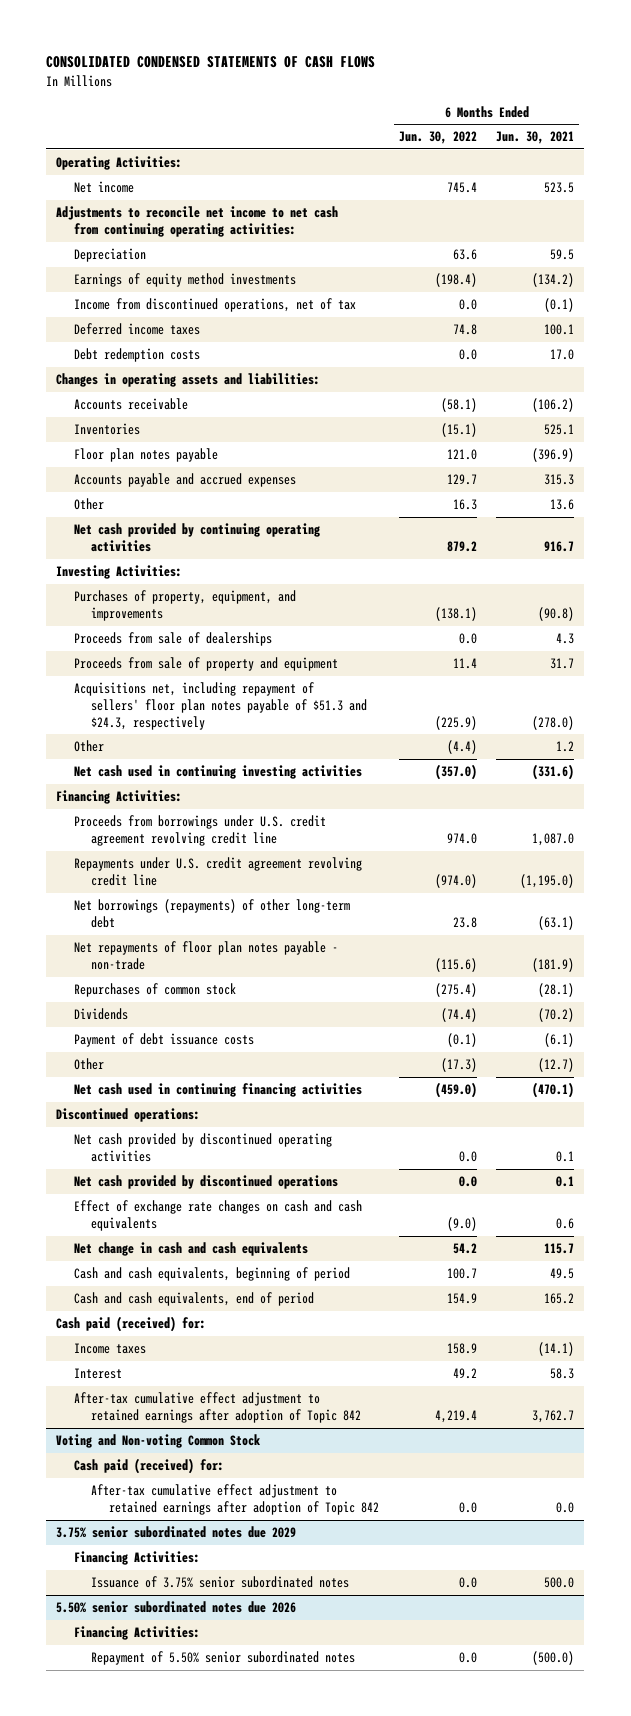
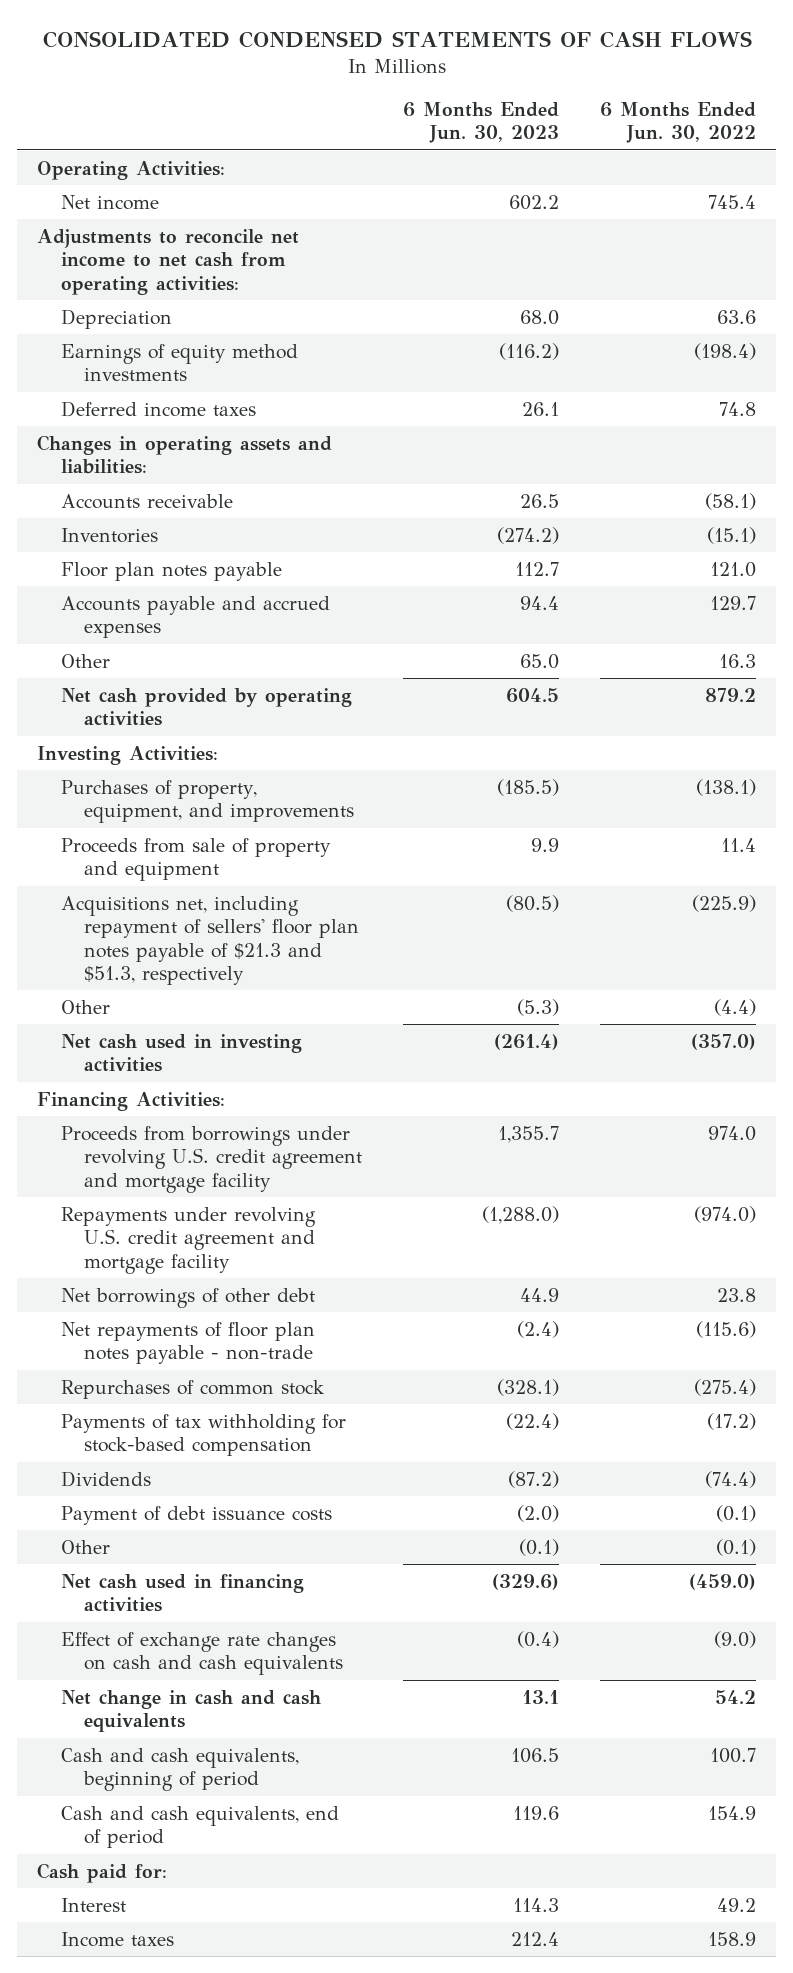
- | 6 Months Ended Jun. 30, 2022 | 6 Months Ended Jun. 30, 2021
+ | 6 Months Ended Jun. 30, 2023 | 6 Months Ended Jun. 30, 2022
- Adjustments to reconcile net income to net cash from continuing operating activities:
+ Adjustments to reconcile net income to net cash from operating activities:
- Income from discontinued operations, net of tax | 0.0 | (0.1)
- Debt redemption costs | 0.0 | 17.0
- Net cash provided by continuing operating activities | 879.2 | 916.7
+ Net cash provided by operating activities | 604.5 | 879.2
- Proceeds from sale of dealerships | 0.0 | 4.3
- Acquisitions net, including repayment of sellers' floor plan notes payable of $51.3 and $24.3, respectively | (225.9) | (278.0)
+ Acquisitions net, including repayment of sellers' floor plan notes payable of $21.3 and $51.3, respectively | (80.5) | (225.9)
- Net cash used in continuing investing activities | (357.0) | (331.6)
+ Net cash used in investing activities | (261.4) | (357.0)
- Proceeds from borrowings under U.S. credit agreement revolving credit line | 974.0 | 1,087.0
- Repayments under U.S. credit agreement revolving credit line | (974.0) | (1,195.0)
- Net borrowings (repayments) of other long-term debt | 23.8 | (63.1)
+ Proceeds from borrowings under revolving U.S. credit agreement and mortgage facility | 1,355.7 | 974.0
+ Repayments under revolving U.S. credit agreement and mortgage facility | (1,288.0) | (974.0)
+ Net borrowings of other debt | 44.9 | 23.8
+ Payments of tax withholding for stock-based compensation | (22.4) | (17.2)
- Other | (17.3) | (12.7)
- Net cash used in continuing financing activities | (459.0) | (470.1)
- Discontinued operations:
- Net cash provided by discontinued operating activities | 0.0 | 0.1
- Net cash provided by discontinued operations | 0.0 | 0.1
+ Other | (0.1) | (0.1)
+ Net cash used in financing activities | (329.6) | (459.0)
- Cash paid (received) for:
+ Cash paid for:
- After-tax cumulative effect adjustment to retained earnings after adoption of Topic 842 | 4,219.4 | 3,762.7
- Voting and Non-voting Common Stock
- Cash paid (received) for:
- After-tax cumulative effect adjustment to retained earnings after adoption of Topic 842 | 0.0 | 0.0
- 3.75% senior subordinated notes due 2029
- Financing Activities:
- Issuance of 3.75% senior subordinated notes | 0.0 | 500.0
- 5.50% senior subordinated notes due 2026
- Financing Activities:
- Repayment of 5.50% senior subordinated notes | 0.0 | (500.0)
moved down: Income taxes | 212.4 | 158.9

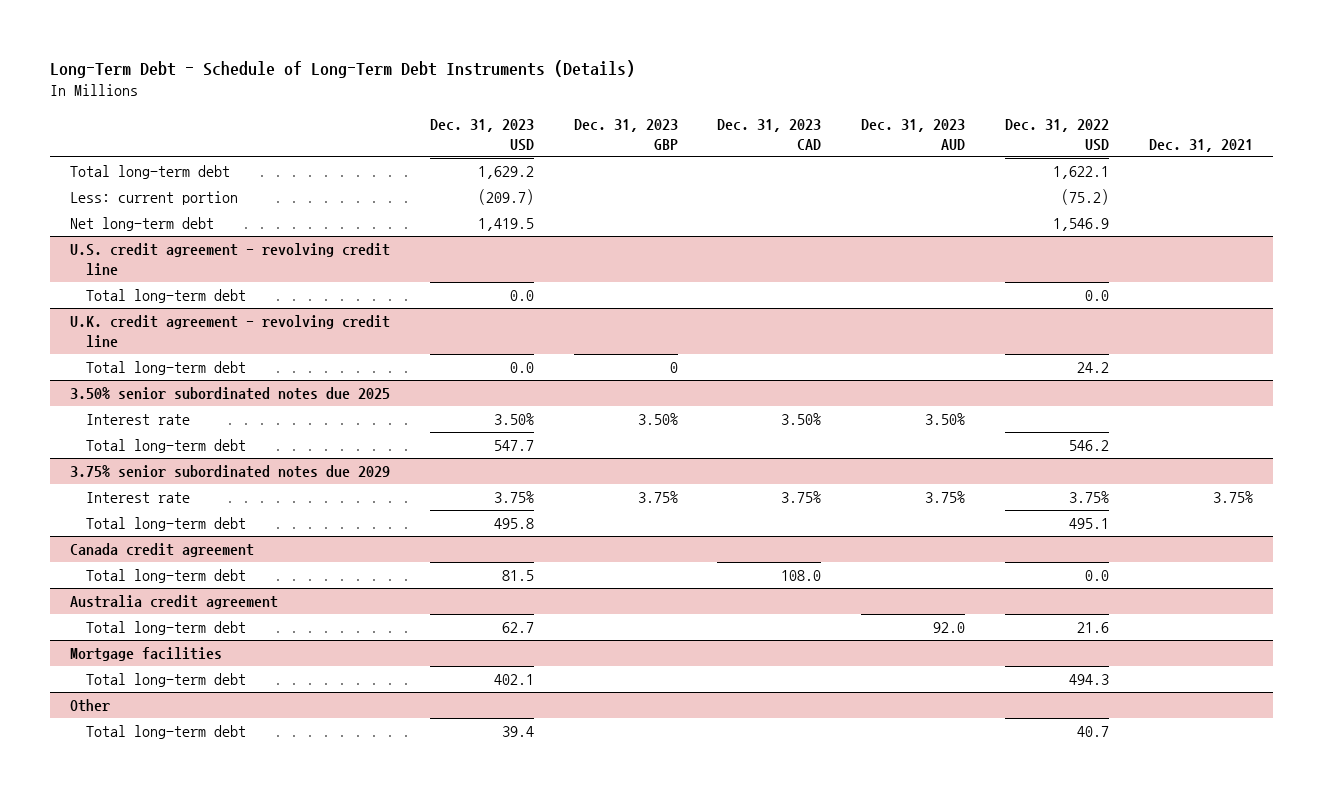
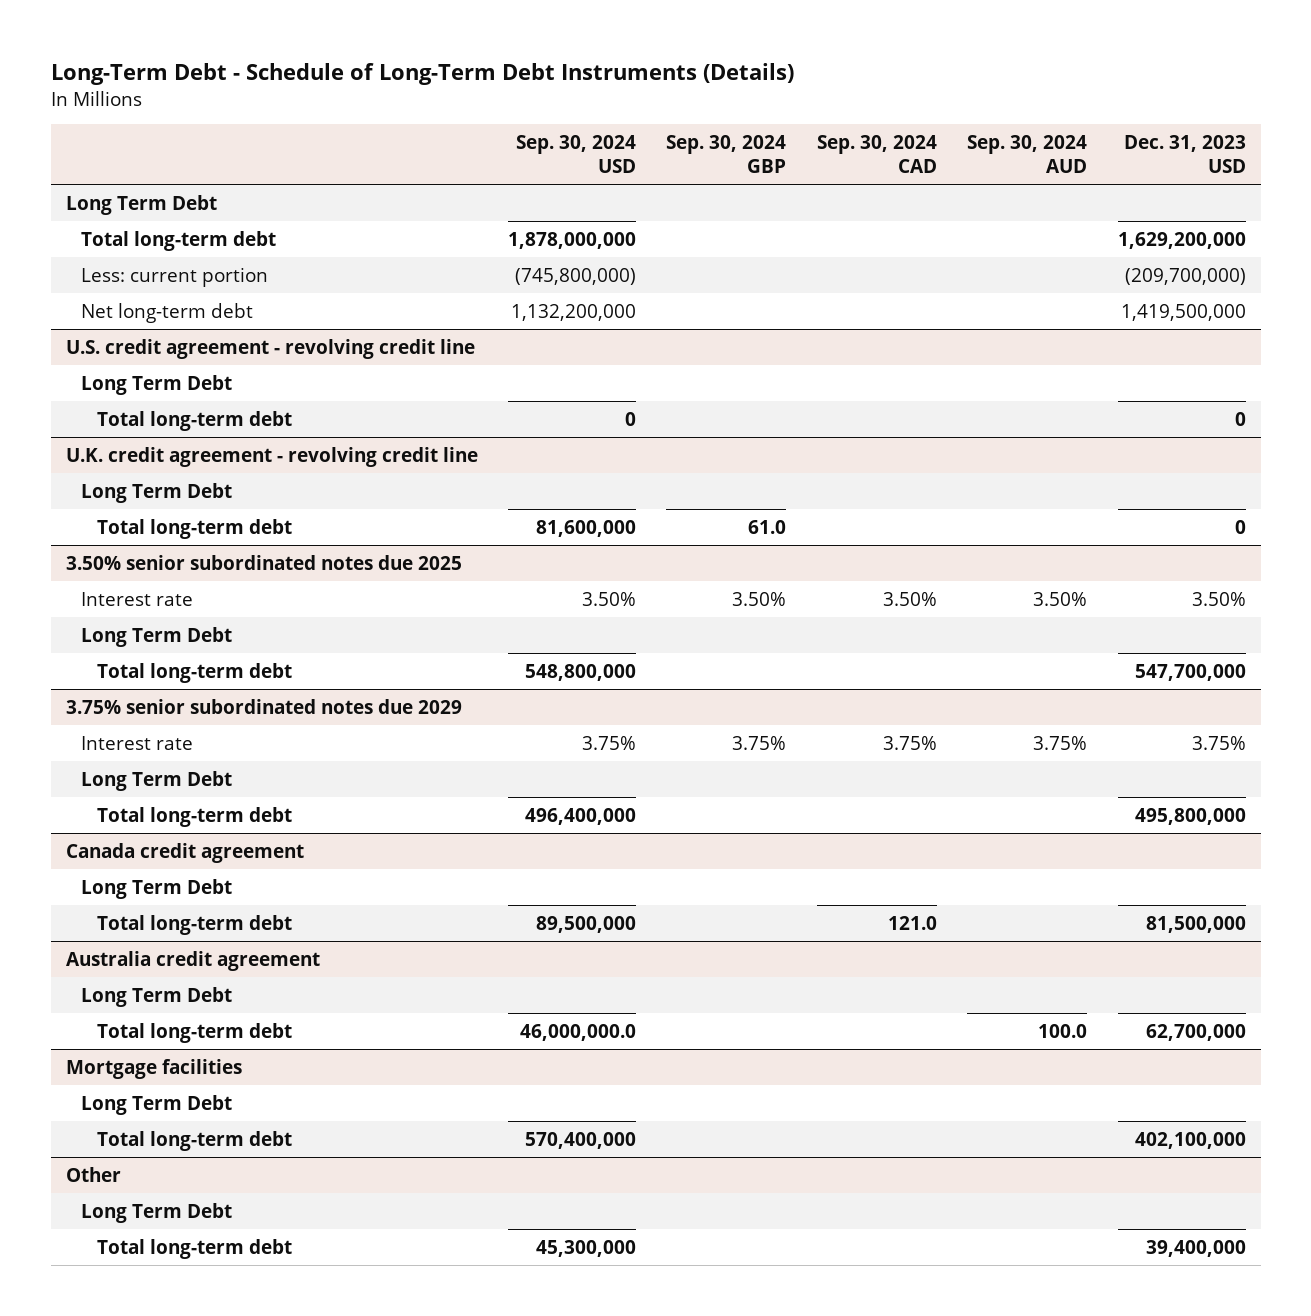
- | Dec. 31, 2023 USD | Dec. 31, 2023 GBP | Dec. 31, 2023 CAD | Dec. 31, 2023 AUD | Dec. 31, 2022 USD | Dec. 31, 2021
+ | Sep. 30, 2024 USD | Sep. 30, 2024 GBP | Sep. 30, 2024 CAD | Sep. 30, 2024 AUD | Dec. 31, 2023 USD
- Total long-term debt | 1,629.2 | | | | 1,622.1 |
- Less: current portion | (209.7) | | | | (75.2) |
- Net long-term debt | 1,419.5 | | | | 1,546.9 |
+ Long Term Debt
+ Total long-term debt | 1,878,000,000 | | | | 1,629,200,000
+ Less: current portion | (745,800,000) | | | | (209,700,000)
+ Net long-term debt | 1,132,200,000 | | | | 1,419,500,000
@ U.S. credit agreement - revolving credit line
- Total long-term debt | 0.0 | | | | 0.0 |
+ Long Term Debt
+ Total long-term debt | 0 | | | | 0
@ U.K. credit agreement - revolving credit line
- Total long-term debt | 0.0 | 0 | | | 24.2 |
+ Long Term Debt
+ Total long-term debt | 81,600,000 | 61.0 | | | 0
@ 3.50% senior subordinated notes due 2025
- Total long-term debt | 547.7 | | | | 546.2 |
+ Long Term Debt
+ Total long-term debt | 548,800,000 | | | | 547,700,000
@ 3.75% senior subordinated notes due 2029
- Total long-term debt | 495.8 | | | | 495.1 |
+ Long Term Debt
+ Total long-term debt | 496,400,000 | | | | 495,800,000
@ Canada credit agreement
- Total long-term debt | 81.5 | | 108.0 | | 0.0 |
+ Long Term Debt
+ Total long-term debt | 89,500,000 | | 121.0 | | 81,500,000
@ Australia credit agreement
- Total long-term debt | 62.7 | | | 92.0 | 21.6 |
+ Long Term Debt
+ Total long-term debt | 46,000,000.0 | | | 100.0 | 62,700,000
@ Mortgage facilities
- Total long-term debt | 402.1 | | | | 494.3 |
+ Long Term Debt
+ Total long-term debt | 570,400,000 | | | | 402,100,000
@ Other
- Total long-term debt | 39.4 | | | | 40.7 |
+ Long Term Debt
+ Total long-term debt | 45,300,000 | | | | 39,400,000

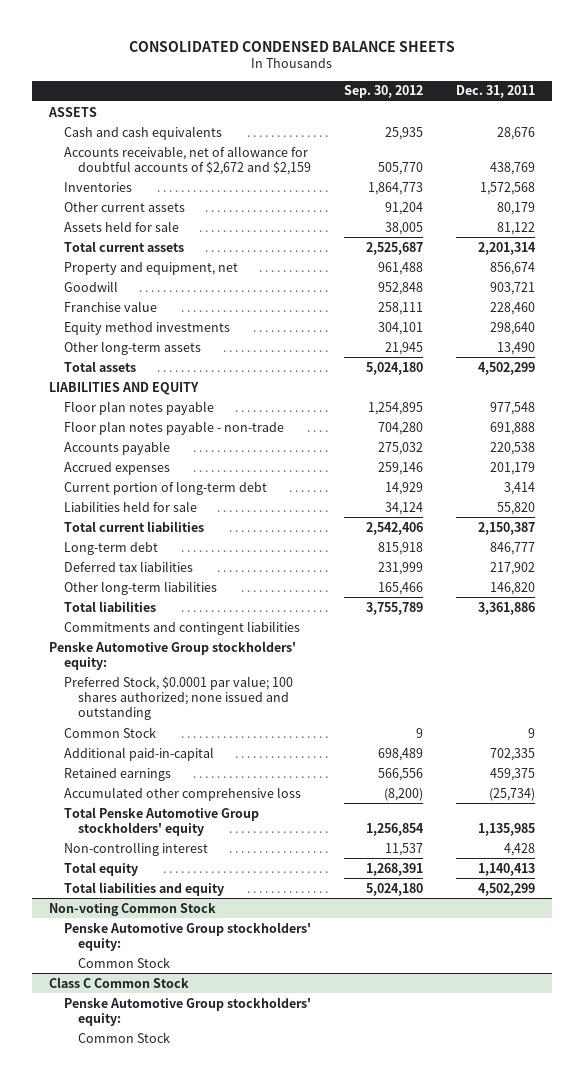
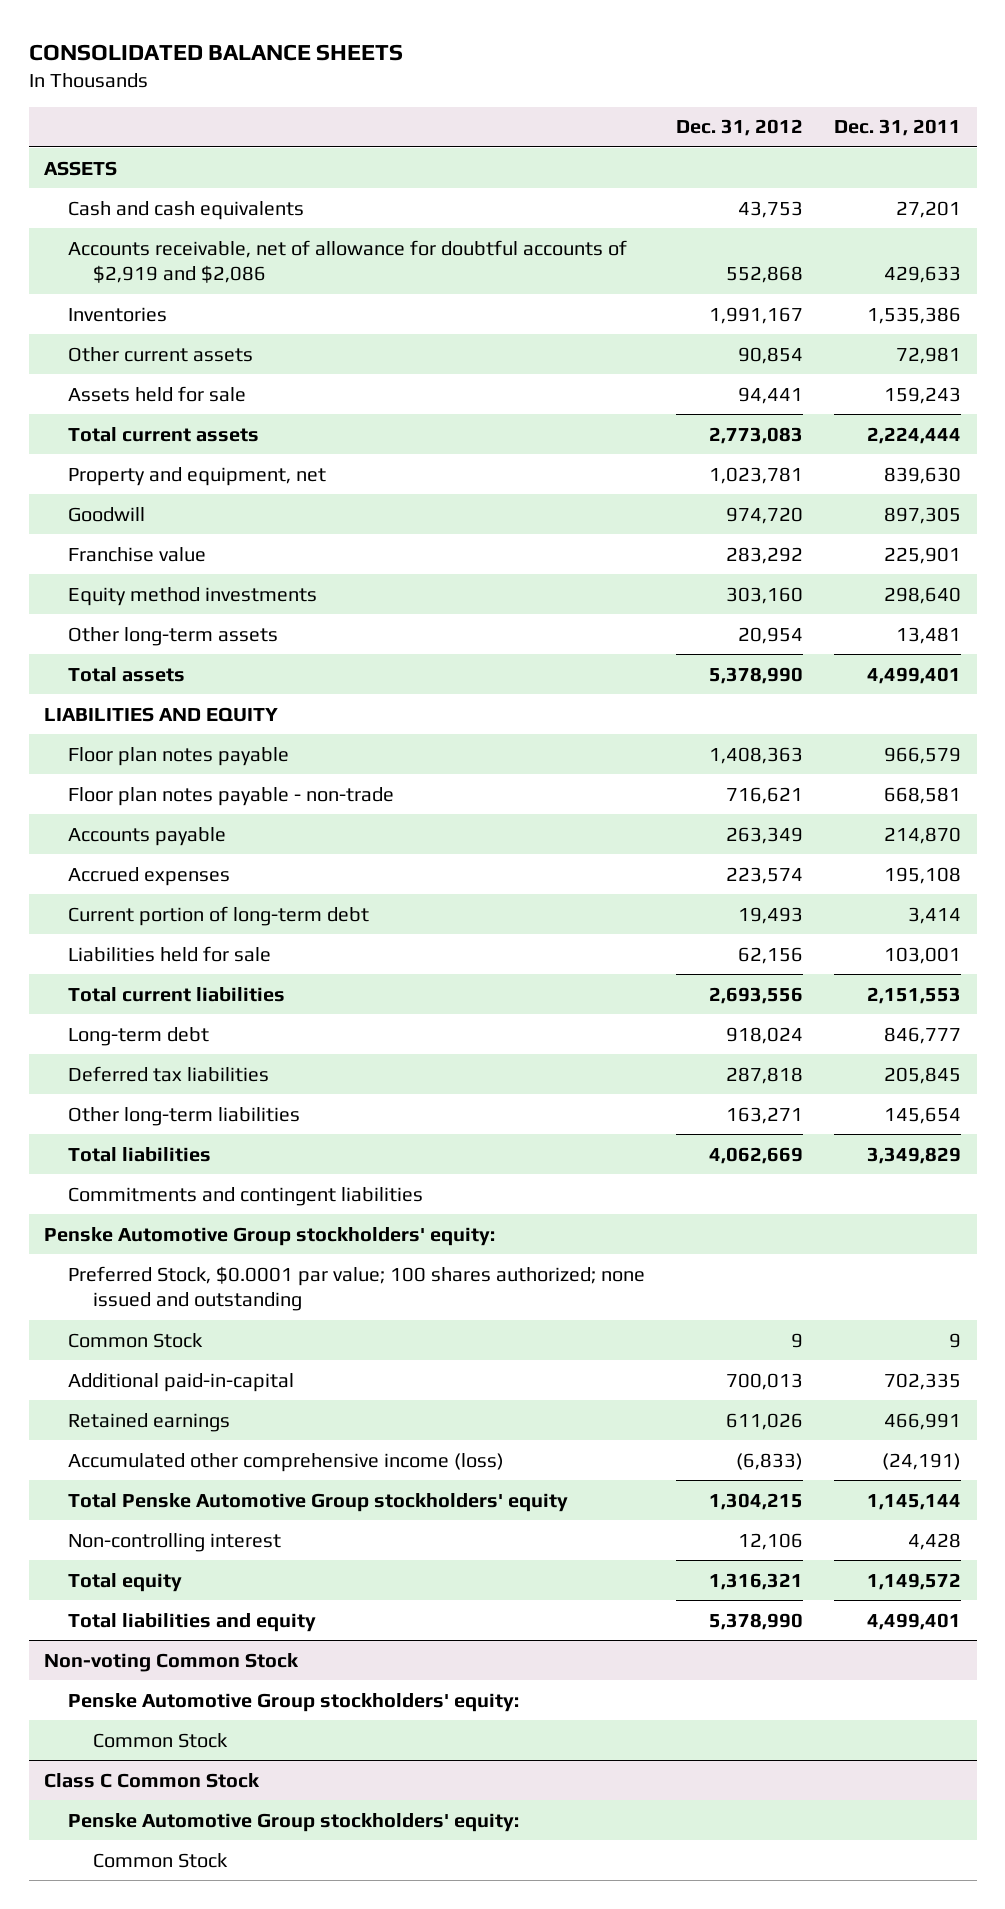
- CONSOLIDATED CONDENSED BALANCE SHEETS
+ CONSOLIDATED BALANCE SHEETS
- | Sep. 30, 2012 | Dec. 31, 2011
+ | Dec. 31, 2012 | Dec. 31, 2011
- Cash and cash equivalents | 25,935 | 28,676
- Accounts receivable, net of allowance for doubtful accounts of $2,672 and $2,159 | 505,770 | 438,769
- Inventories | 1,864,773 | 1,572,568
- Other current assets | 91,204 | 80,179
- Assets held for sale | 38,005 | 81,122
- Total current assets | 2,525,687 | 2,201,314
- Property and equipment, net | 961,488 | 856,674
- Goodwill | 952,848 | 903,721
- Franchise value | 258,111 | 228,460
+ Cash and cash equivalents | 43,753 | 27,201
+ Accounts receivable, net of allowance for doubtful accounts of $2,919 and $2,086 | 552,868 | 429,633
+ Inventories | 1,991,167 | 1,535,386
+ Other current assets | 90,854 | 72,981
+ Assets held for sale | 94,441 | 159,243
+ Total current assets | 2,773,083 | 2,224,444
+ Property and equipment, net | 1,023,781 | 839,630
+ Goodwill | 974,720 | 897,305
+ Franchise value | 283,292 | 225,901
- Other long-term assets | 21,945 | 13,490
- Total assets | 5,024,180 | 4,502,299
+ Other long-term assets | 20,954 | 13,481
+ Total assets | 5,378,990 | 4,499,401
- Floor plan notes payable | 1,254,895 | 977,548
- Floor plan notes payable - non-trade | 704,280 | 691,888
- Accounts payable | 275,032 | 220,538
- Accrued expenses | 259,146 | 201,179
+ Floor plan notes payable | 1,408,363 | 966,579
+ Floor plan notes payable - non-trade | 716,621 | 668,581
+ Accounts payable | 263,349 | 214,870
+ Accrued expenses | 223,574 | 195,108
- Liabilities held for sale | 34,124 | 55,820
- Total current liabilities | 2,542,406 | 2,150,387
+ Liabilities held for sale | 62,156 | 103,001
+ Total current liabilities | 2,693,556 | 2,151,553
- Deferred tax liabilities | 231,999 | 217,902
- Other long-term liabilities | 165,466 | 146,820
- Total liabilities | 3,755,789 | 3,361,886
+ Deferred tax liabilities | 287,818 | 205,845
+ Other long-term liabilities | 163,271 | 145,654
+ Total liabilities | 4,062,669 | 3,349,829
- Retained earnings | 566,556 | 459,375
- Accumulated other comprehensive loss | (8,200) | (25,734)
- Total Penske Automotive Group stockholders' equity | 1,256,854 | 1,135,985
+ Retained earnings | 611,026 | 466,991
+ Accumulated other comprehensive income (loss) | (6,833) | (24,191)
+ Total Penske Automotive Group stockholders' equity | 1,304,215 | 1,145,144
- Total equity | 1,268,391 | 1,140,413
- Total liabilities and equity | 5,024,180 | 4,502,299
+ Total equity | 1,316,321 | 1,149,572
+ Total liabilities and equity | 5,378,990 | 4,499,401

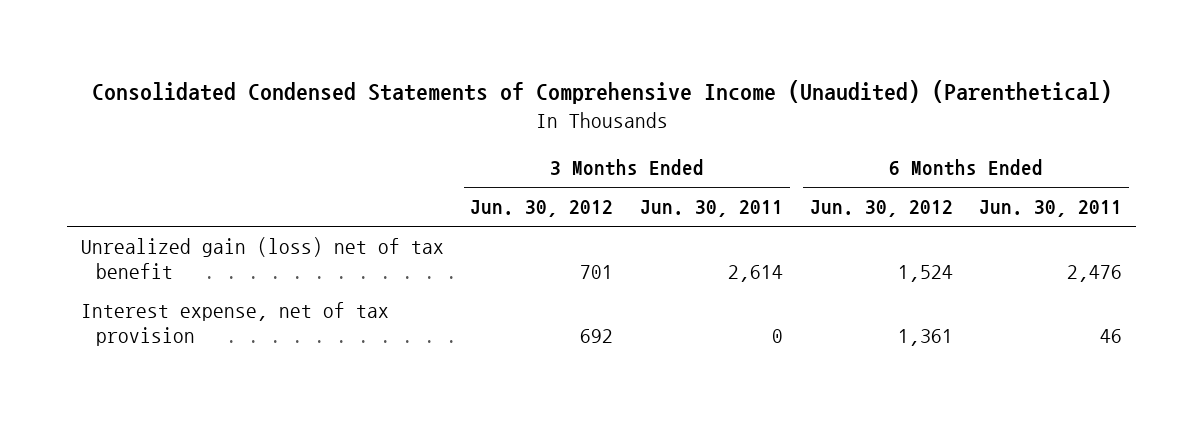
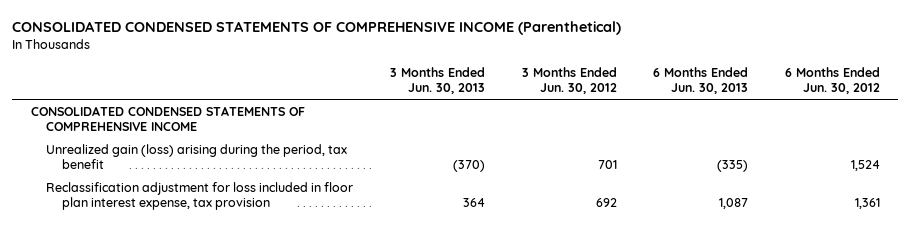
- Consolidated Condensed Statements of Comprehensive Income (Unaudited) (Parenthetical)
+ CONSOLIDATED CONDENSED STATEMENTS OF COMPREHENSIVE INCOME (Parenthetical)
- | 3 Months Ended Jun. 30, 2012 | 3 Months Ended Jun. 30, 2011 | 6 Months Ended Jun. 30, 2012 | 6 Months Ended Jun. 30, 2011
+ | 3 Months Ended Jun. 30, 2013 | 3 Months Ended Jun. 30, 2012 | 6 Months Ended Jun. 30, 2013 | 6 Months Ended Jun. 30, 2012
- Unrealized gain (loss) net of tax benefit | 701 | 2,614 | 1,524 | 2,476
- Interest expense, net of tax provision | 692 | 0 | 1,361 | 46
+ CONSOLIDATED CONDENSED STATEMENTS OF COMPREHENSIVE INCOME
+ Unrealized gain (loss) arising during the period, tax benefit | (370) | 701 | (335) | 1,524
+ Reclassification adjustment for loss included in floor plan interest expense, tax provision | 364 | 692 | 1,087 | 1,361

